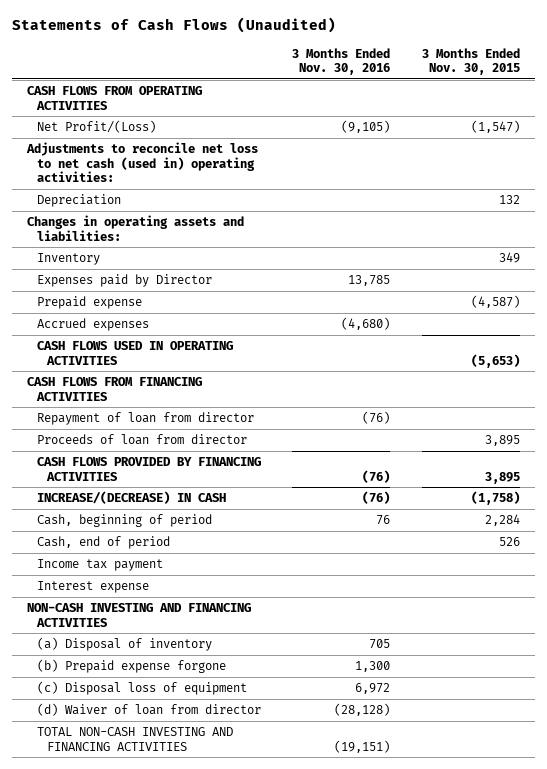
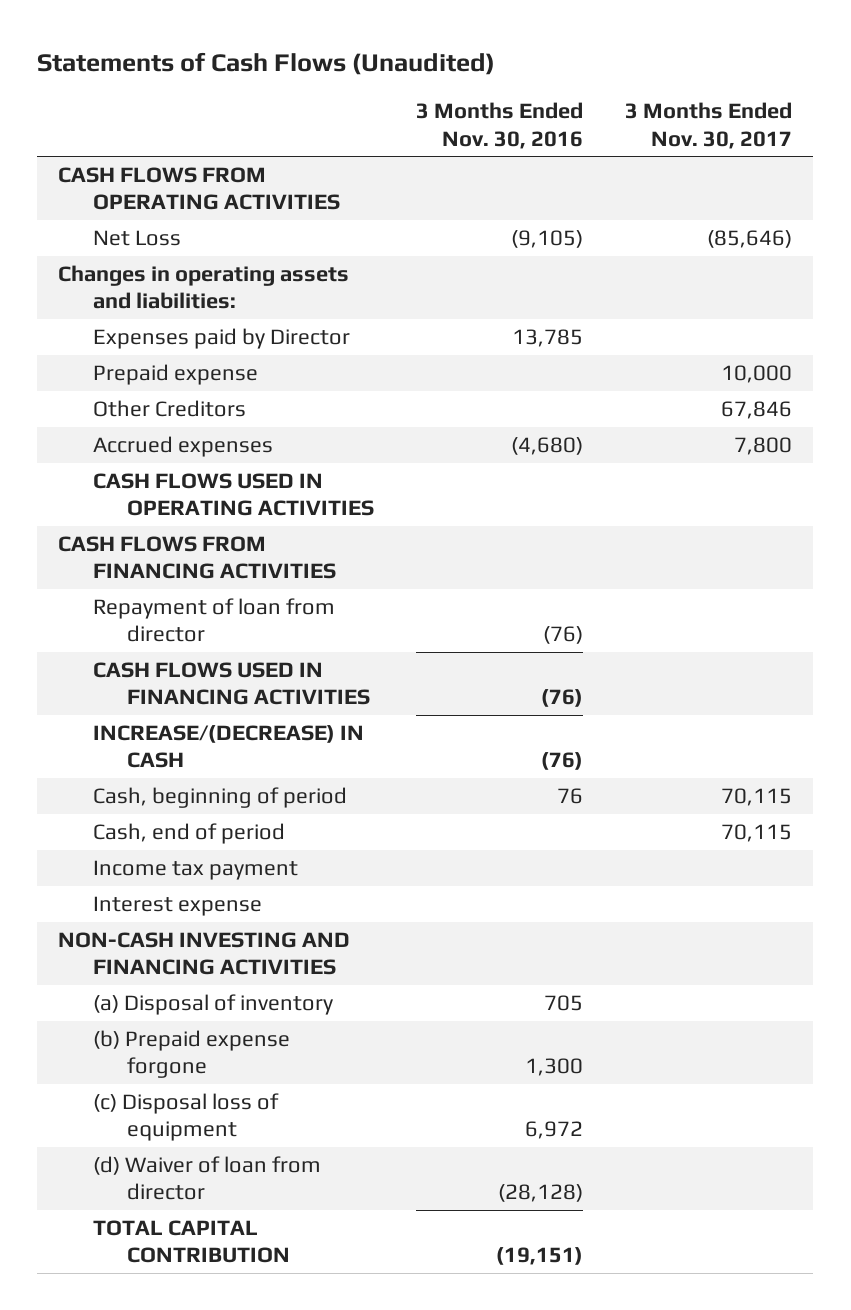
- | 3 Months Ended Nov. 30, 2016 | 3 Months Ended Nov. 30, 2015
+ | 3 Months Ended Nov. 30, 2016 | 3 Months Ended Nov. 30, 2017
- Net Profit/(Loss) | (9,105) | (1,547)
- Adjustments to reconcile net loss to net cash (used in) operating activities:
- Depreciation | | 132
+ Net Loss | (9,105) | (85,646)
- Inventory | | 349
+ Other Creditors | | 67,846
- Proceeds of loan from director | | 3,895
- CASH FLOWS PROVIDED BY FINANCING ACTIVITIES | (76) | 3,895
+ CASH FLOWS USED IN FINANCING ACTIVITIES | (76) |
- TOTAL NON-CASH INVESTING AND FINANCING ACTIVITIES | (19,151) |
+ TOTAL CAPITAL CONTRIBUTION | (19,151) |

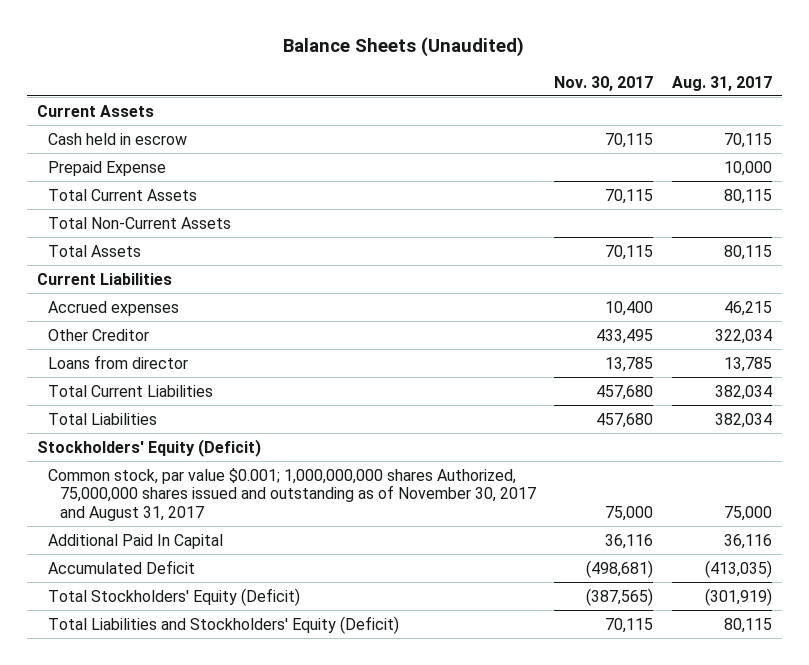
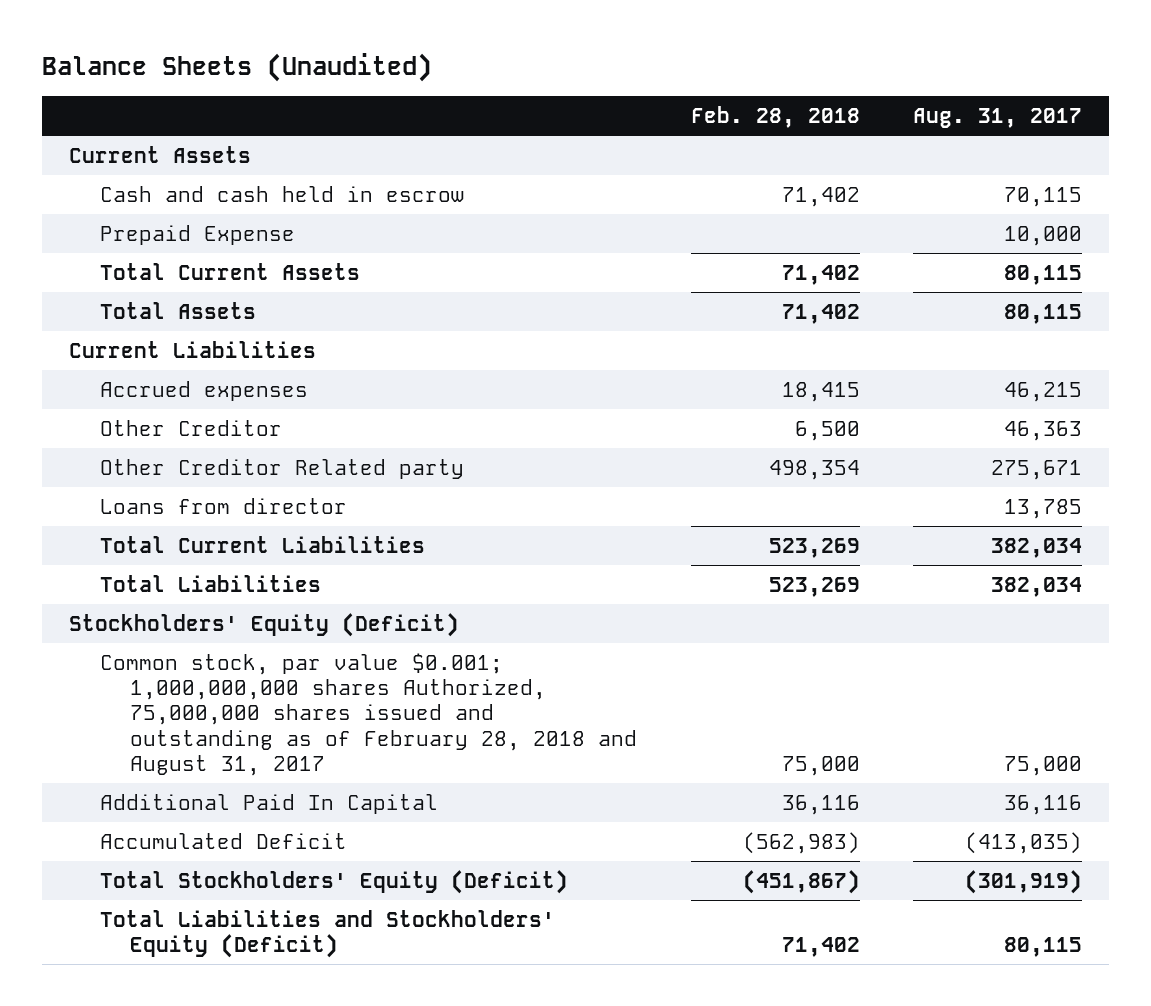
- | Nov. 30, 2017 | Aug. 31, 2017
+ | Feb. 28, 2018 | Aug. 31, 2017
- Cash held in escrow | 70,115 | 70,115
+ Cash and cash held in escrow | 71,402 | 70,115
- Total Non-Current Assets
- Other Creditor | 433,495 | 322,034
+ Other Creditor | 6,500 | 46,363
+ Other Creditor Related party | 498,354 | 275,671
- Common stock, par value $0.001; 1,000,000,000 shares Authorized, 75,000,000 shares issued and outstanding as of November 30, 2017 and August 31, 2017 | 75,000 | 75,000
+ Common stock, par value $0.001; 1,000,000,000 shares Authorized, 75,000,000 shares issued and outstanding as of February 28, 2018 and August 31, 2017 | 75,000 | 75,000

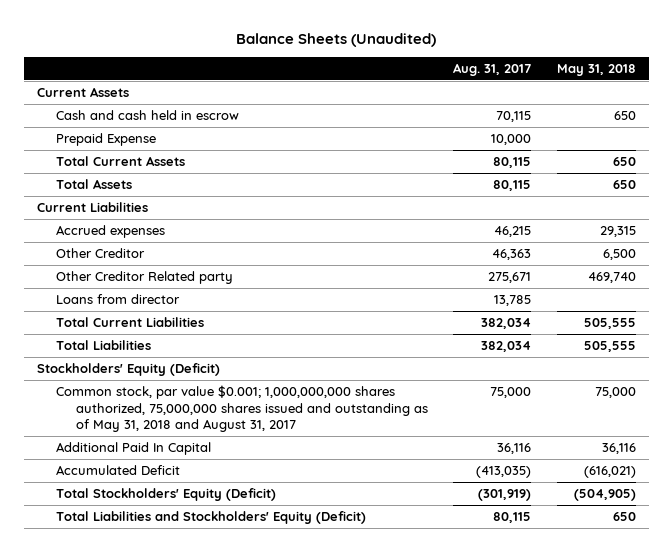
- | Feb. 28, 2018 | Aug. 31, 2017
+ | Aug. 31, 2017 | May 31, 2018
- Common stock, par value $0.001; 1,000,000,000 shares Authorized, 75,000,000 shares issued and outstanding as of February 28, 2018 and August 31, 2017 | 75,000 | 75,000
+ Common stock, par value $0.001; 1,000,000,000 shares authorized, 75,000,000 shares issued and outstanding as of May 31, 2018 and August 31, 2017 | 75,000 | 75,000

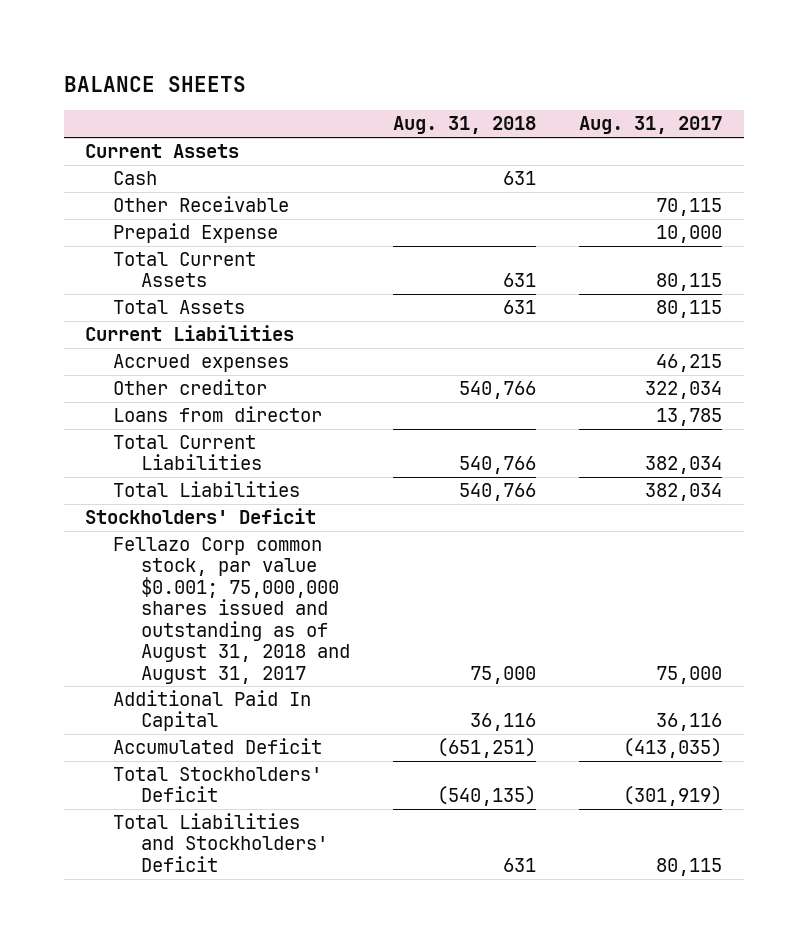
- Balance Sheets (Unaudited)
+ BALANCE SHEETS
- | Aug. 31, 2017 | May 31, 2018
+ | Aug. 31, 2018 | Aug. 31, 2017
- Cash and cash held in escrow | 70,115 | 650
+ Cash | 631 |
+ Other Receivable | | 70,115
- Other Creditor | 46,363 | 6,500
- Other Creditor Related party | 275,671 | 469,740
+ Other creditor | 540,766 | 322,034
- Stockholders' Equity (Deficit)
- Common stock, par value $0.001; 1,000,000,000 shares authorized, 75,000,000 shares issued and outstanding as of May 31, 2018 and August 31, 2017 | 75,000 | 75,000
+ Stockholders' Deficit
+ Fellazo Corp common stock, par value $0.001; 75,000,000 shares issued and outstanding as of August 31, 2018 and August 31, 2017 | 75,000 | 75,000
- Total Stockholders' Equity (Deficit) | (301,919) | (504,905)
- Total Liabilities and Stockholders' Equity (Deficit) | 80,115 | 650
+ Total Stockholders' Deficit | (540,135) | (301,919)
+ Total Liabilities and Stockholders' Deficit | 631 | 80,115

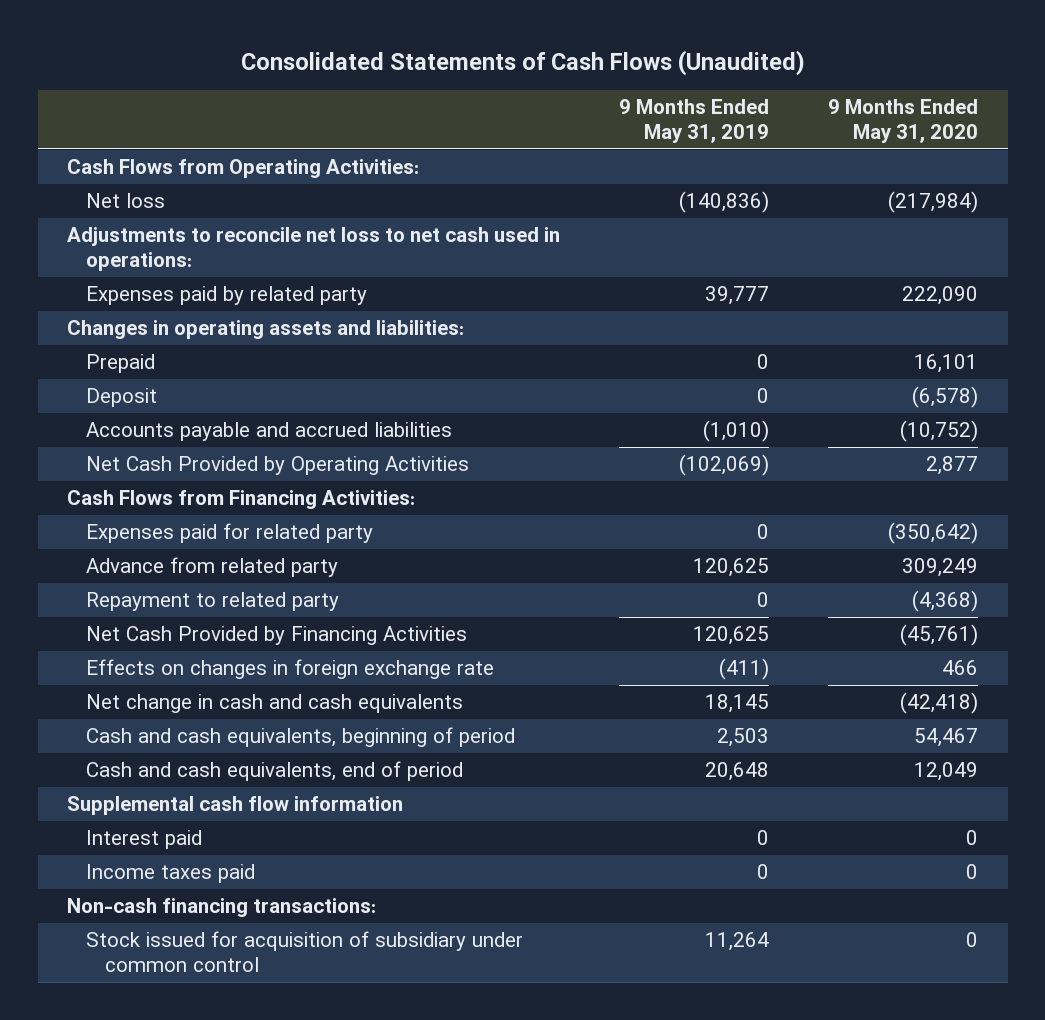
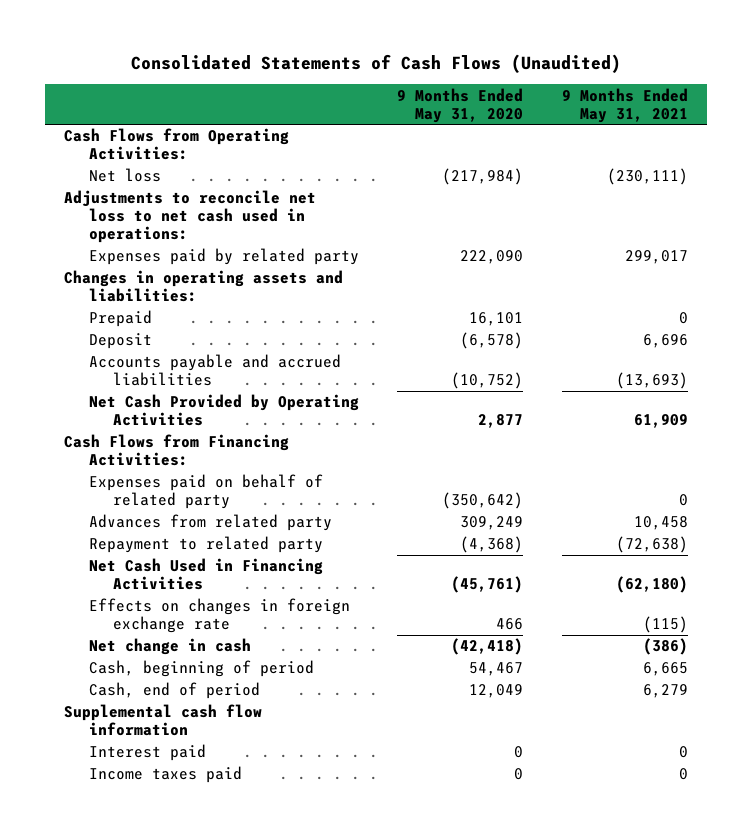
- | 9 Months Ended May 31, 2019 | 9 Months Ended May 31, 2020
+ | 9 Months Ended May 31, 2020 | 9 Months Ended May 31, 2021
- Expenses paid for related party | 0 | (350,642)
- Advance from related party | 120,625 | 309,249
+ Expenses paid on behalf of related party | (350,642) | 0
+ Advances from related party | 309,249 | 10,458
- Net Cash Provided by Financing Activities | 120,625 | (45,761)
+ Net Cash Used in Financing Activities | (45,761) | (62,180)
- Net change in cash and cash equivalents | 18,145 | (42,418)
- Cash and cash equivalents, beginning of period | 2,503 | 54,467
- Cash and cash equivalents, end of period | 20,648 | 12,049
+ Net change in cash | (42,418) | (386)
+ Cash, beginning of period | 54,467 | 6,665
+ Cash, end of period | 12,049 | 6,279
- Non-cash financing transactions:
- Stock issued for acquisition of subsidiary under common control | 11,264 | 0

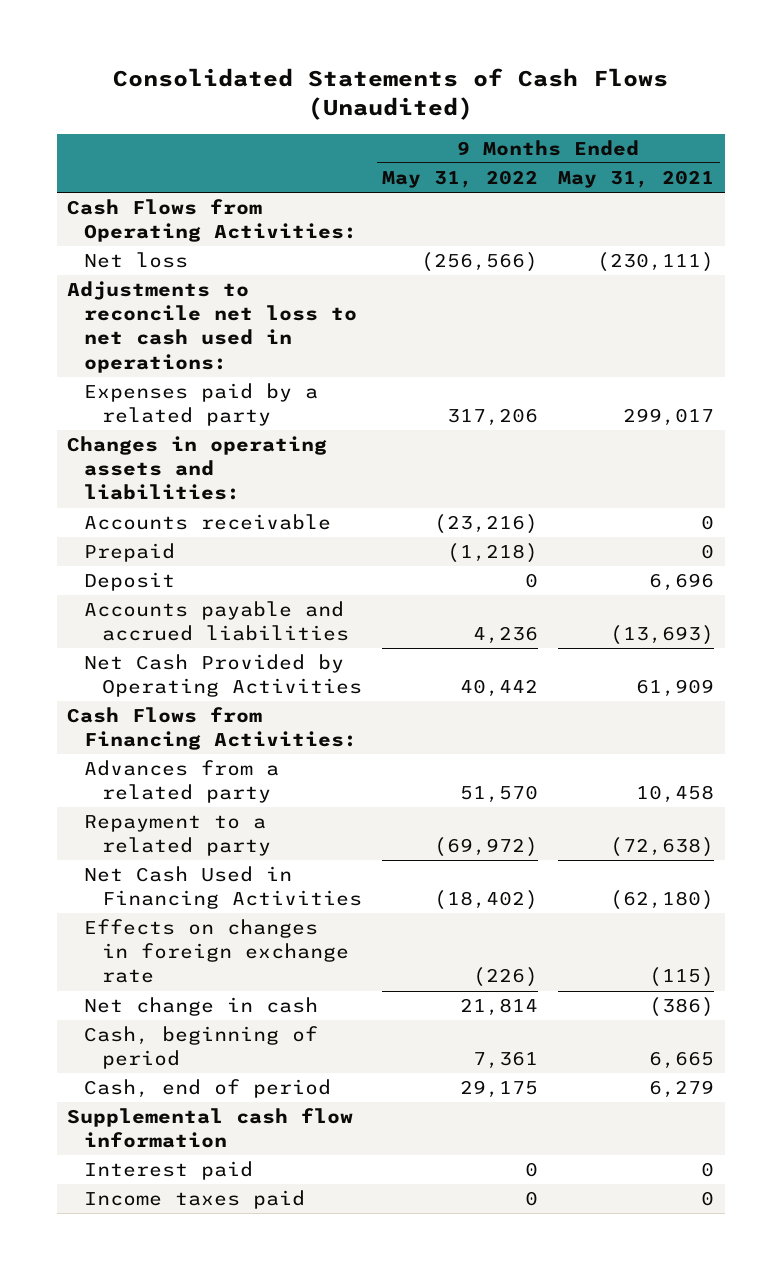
- | 9 Months Ended May 31, 2020 | 9 Months Ended May 31, 2021
+ | 9 Months Ended May 31, 2022 | 9 Months Ended May 31, 2021
- Expenses paid by related party | 222,090 | 299,017
+ Expenses paid by a related party | 317,206 | 299,017
+ Accounts receivable | (23,216) | 0
- Expenses paid on behalf of related party | (350,642) | 0
- Advances from related party | 309,249 | 10,458
- Repayment to related party | (4,368) | (72,638)
+ Advances from a related party | 51,570 | 10,458
+ Repayment to a related party | (69,972) | (72,638)

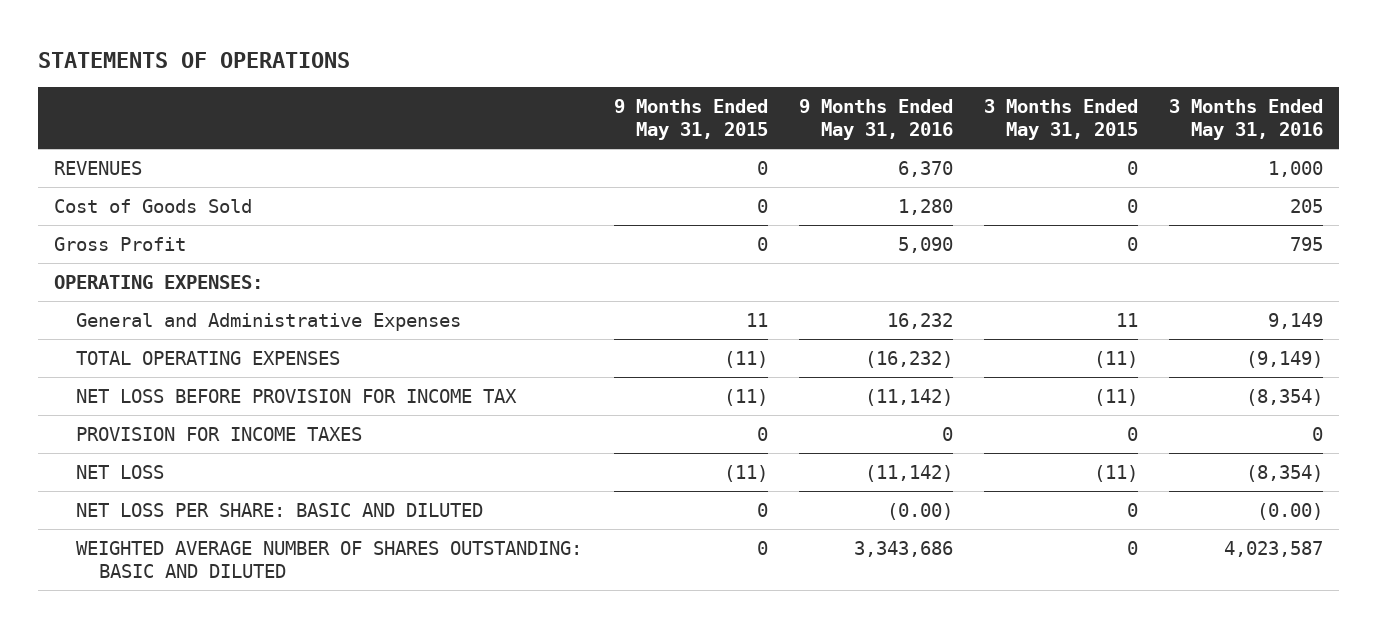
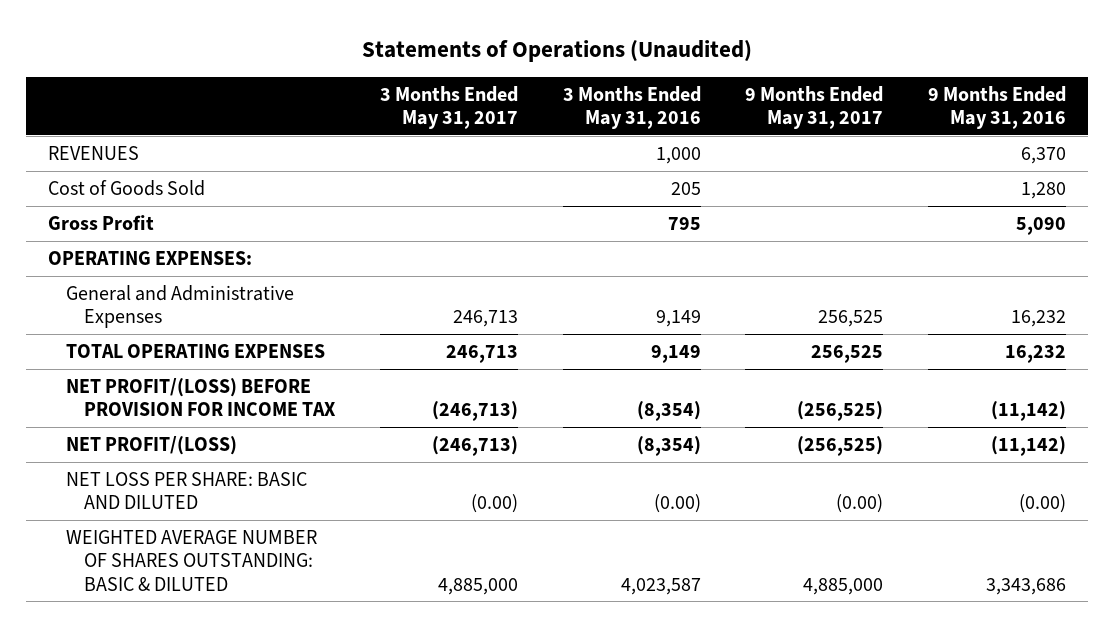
- STATEMENTS OF OPERATIONS
+ Statements of Operations (Unaudited)
- | 9 Months Ended May 31, 2015 | 9 Months Ended May 31, 2016 | 3 Months Ended May 31, 2015 | 3 Months Ended May 31, 2016
+ | 3 Months Ended May 31, 2017 | 3 Months Ended May 31, 2016 | 9 Months Ended May 31, 2017 | 9 Months Ended May 31, 2016
- TOTAL OPERATING EXPENSES | (11) | (16,232) | (11) | (9,149)
- NET LOSS BEFORE PROVISION FOR INCOME TAX | (11) | (11,142) | (11) | (8,354)
- PROVISION FOR INCOME TAXES | 0 | 0 | 0 | 0
- NET LOSS | (11) | (11,142) | (11) | (8,354)
+ TOTAL OPERATING EXPENSES | 246,713 | 9,149 | 256,525 | 16,232
+ NET PROFIT/(LOSS) BEFORE PROVISION FOR INCOME TAX | (246,713) | (8,354) | (256,525) | (11,142)
+ NET PROFIT/(LOSS) | (246,713) | (8,354) | (256,525) | (11,142)
- WEIGHTED AVERAGE NUMBER OF SHARES OUTSTANDING: BASIC AND DILUTED | 0 | 3,343,686 | 0 | 4,023,587
+ WEIGHTED AVERAGE NUMBER OF SHARES OUTSTANDING: BASIC & DILUTED | 4,885,000 | 4,023,587 | 4,885,000 | 3,343,686

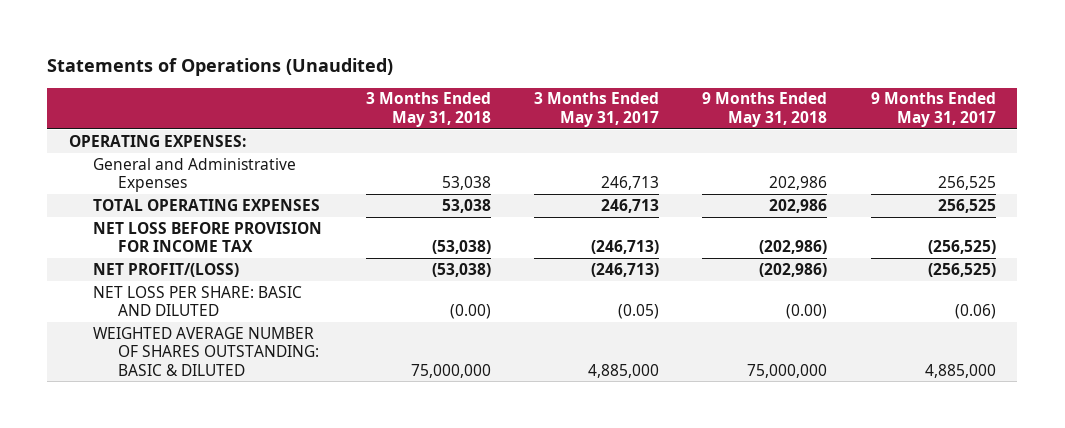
- | 3 Months Ended May 31, 2017 | 3 Months Ended May 31, 2016 | 9 Months Ended May 31, 2017 | 9 Months Ended May 31, 2016
+ | 3 Months Ended May 31, 2018 | 3 Months Ended May 31, 2017 | 9 Months Ended May 31, 2018 | 9 Months Ended May 31, 2017
- REVENUES | | 1,000 | | 6,370
- Cost of Goods Sold | | 205 | | 1,280
- Gross Profit | | 795 | | 5,090
- NET PROFIT/(LOSS) BEFORE PROVISION FOR INCOME TAX | (246,713) | (8,354) | (256,525) | (11,142)
+ NET LOSS BEFORE PROVISION FOR INCOME TAX | (53,038) | (246,713) | (202,986) | (256,525)
- NET LOSS PER SHARE: BASIC AND DILUTED | (0.00) | (0.00) | (0.00) | (0.00)
+ NET LOSS PER SHARE: BASIC AND DILUTED | (0.00) | (0.05) | (0.00) | (0.06)

